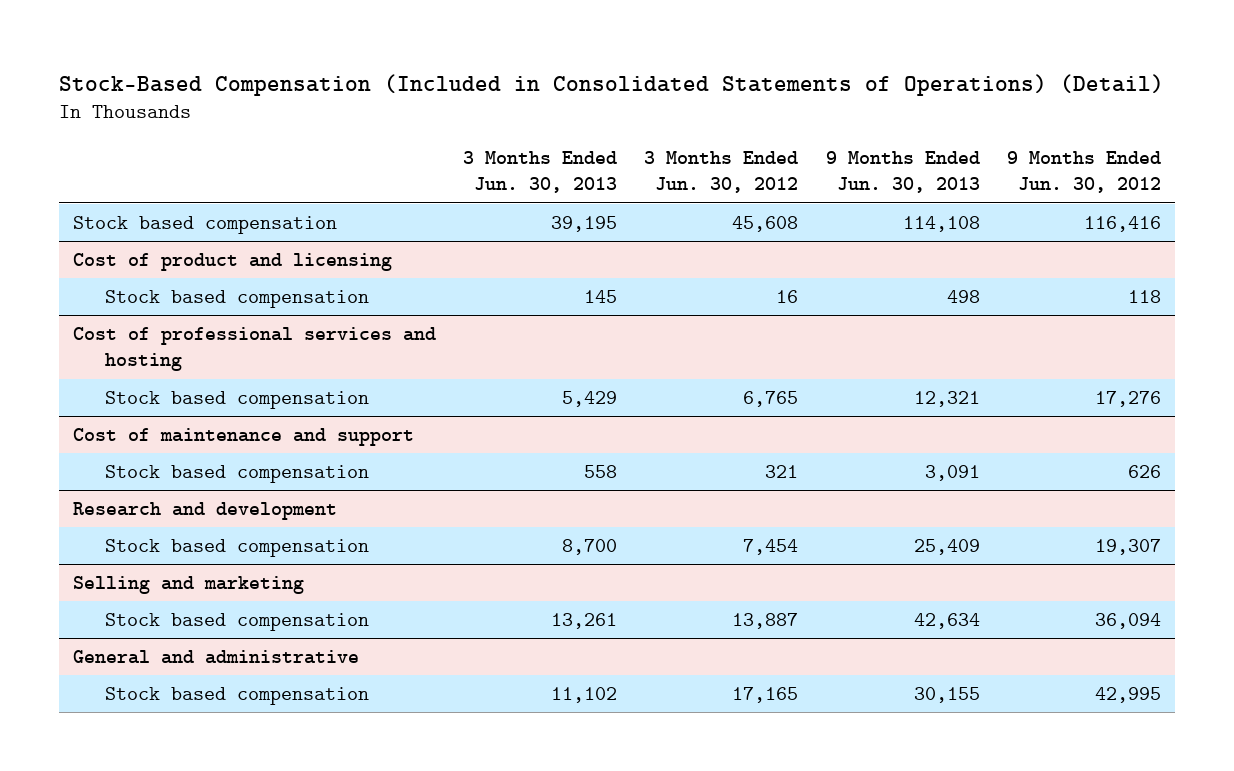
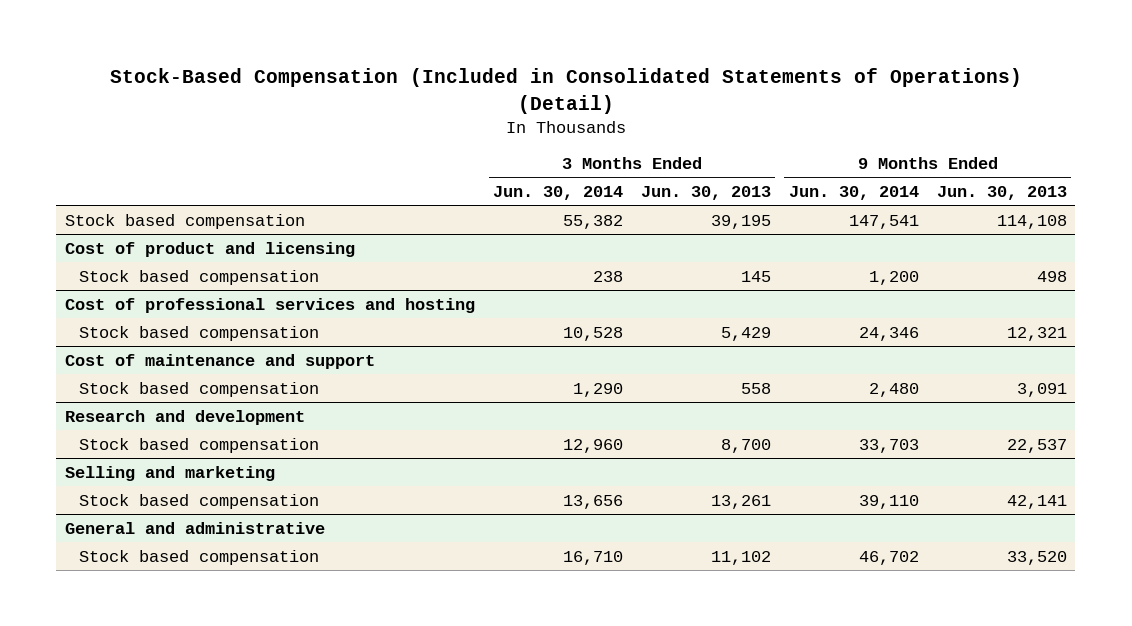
- | 3 Months Ended Jun. 30, 2013 | 3 Months Ended Jun. 30, 2012 | 9 Months Ended Jun. 30, 2013 | 9 Months Ended Jun. 30, 2012
+ | 3 Months Ended Jun. 30, 2014 | 3 Months Ended Jun. 30, 2013 | 9 Months Ended Jun. 30, 2014 | 9 Months Ended Jun. 30, 2013
@ Research and development
- Stock based compensation | 8,700 | 7,454 | 25,409 | 19,307
+ Stock based compensation | 12,960 | 8,700 | 33,703 | 22,537
@ Selling and marketing
- Stock based compensation | 13,261 | 13,887 | 42,634 | 36,094
+ Stock based compensation | 13,656 | 13,261 | 39,110 | 42,141
@ General and administrative
- Stock based compensation | 11,102 | 17,165 | 30,155 | 42,995
+ Stock based compensation | 16,710 | 11,102 | 46,702 | 33,520

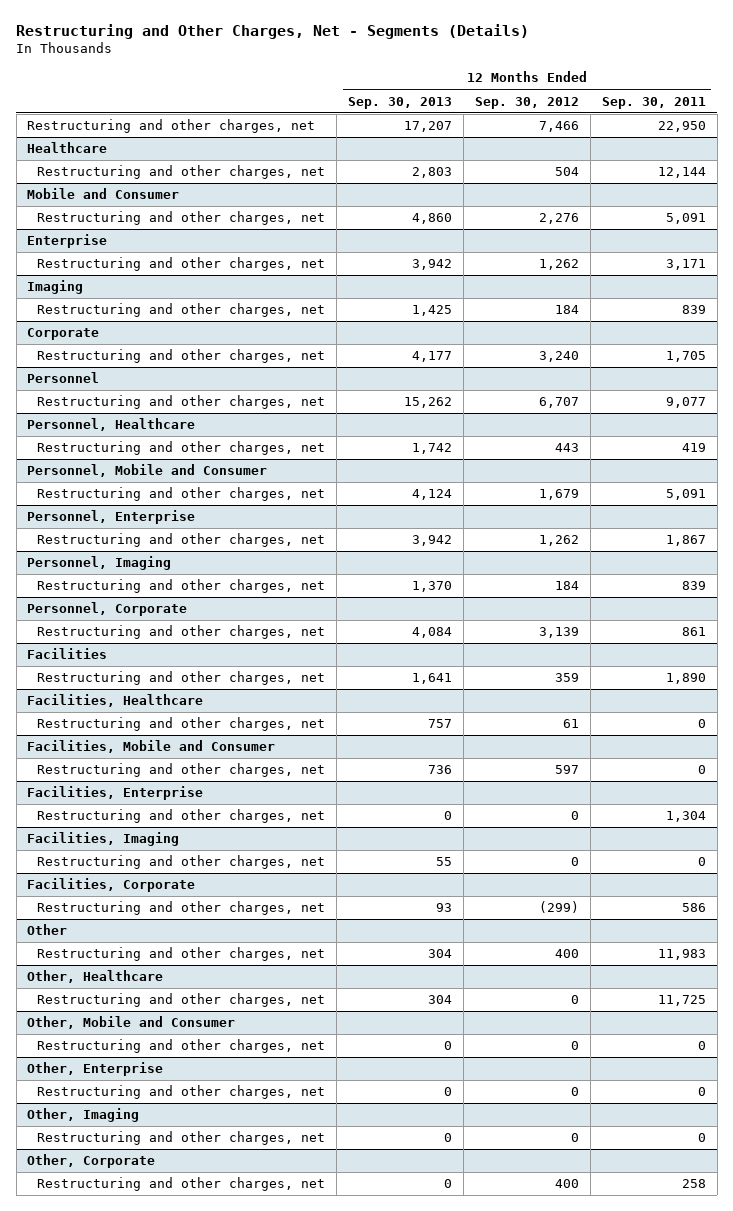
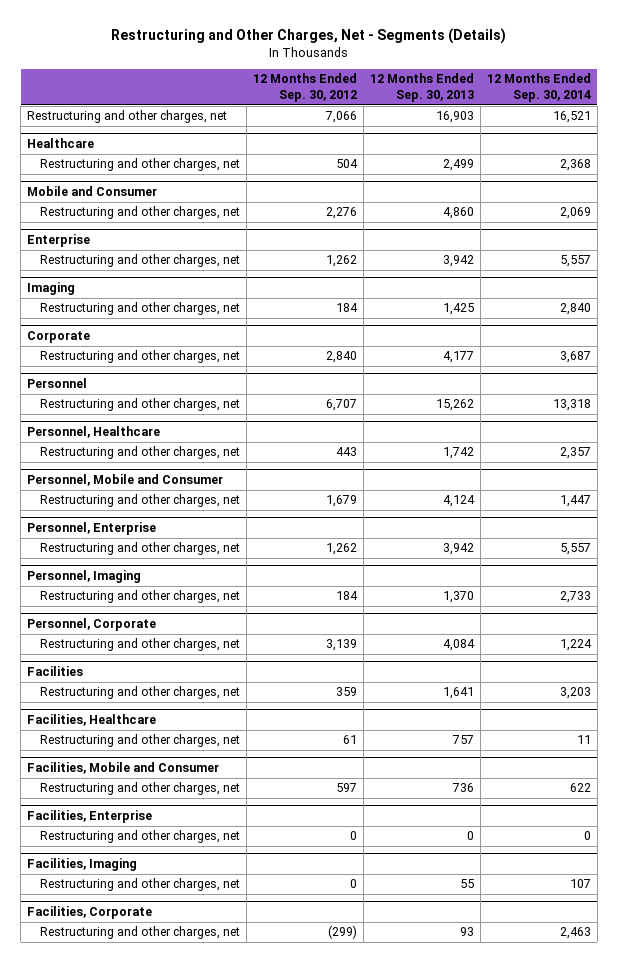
- | 12 Months Ended Sep. 30, 2013 | 12 Months Ended Sep. 30, 2012 | 12 Months Ended Sep. 30, 2011
+ | 12 Months Ended Sep. 30, 2012 | 12 Months Ended Sep. 30, 2013 | 12 Months Ended Sep. 30, 2014
- Restructuring and other charges, net | 17,207 | 7,466 | 22,950
+ Restructuring and other charges, net | 7,066 | 16,903 | 16,521
@ Healthcare
- Restructuring and other charges, net | 2,803 | 504 | 12,144
+ Restructuring and other charges, net | 504 | 2,499 | 2,368
@ Corporate
- Restructuring and other charges, net | 4,177 | 3,240 | 1,705
+ Restructuring and other charges, net | 2,840 | 4,177 | 3,687
- Other
- Restructuring and other charges, net | 304 | 400 | 11,983
- Other, Healthcare
- Restructuring and other charges, net | 304 | 0 | 11,725
- Other, Mobile and Consumer
- Restructuring and other charges, net | 0 | 0 | 0
- Other, Enterprise
- Restructuring and other charges, net | 0 | 0 | 0
- Other, Imaging
- Restructuring and other charges, net | 0 | 0 | 0
- Other, Corporate
- Restructuring and other charges, net | 0 | 400 | 258

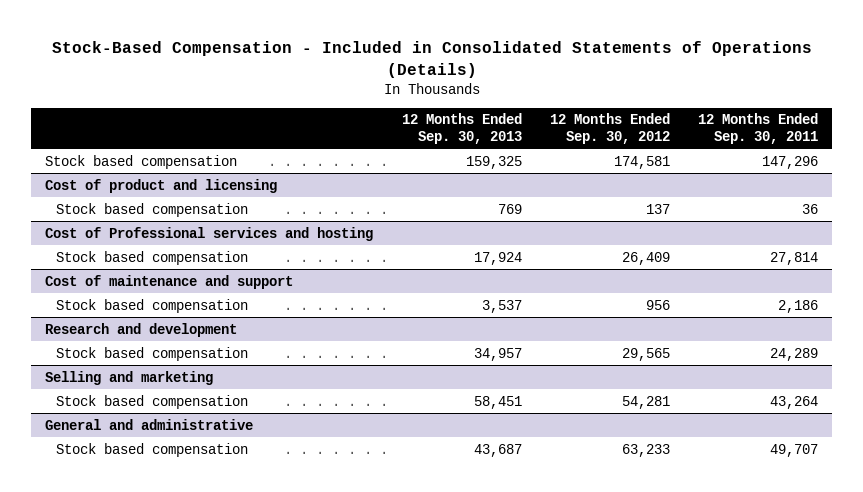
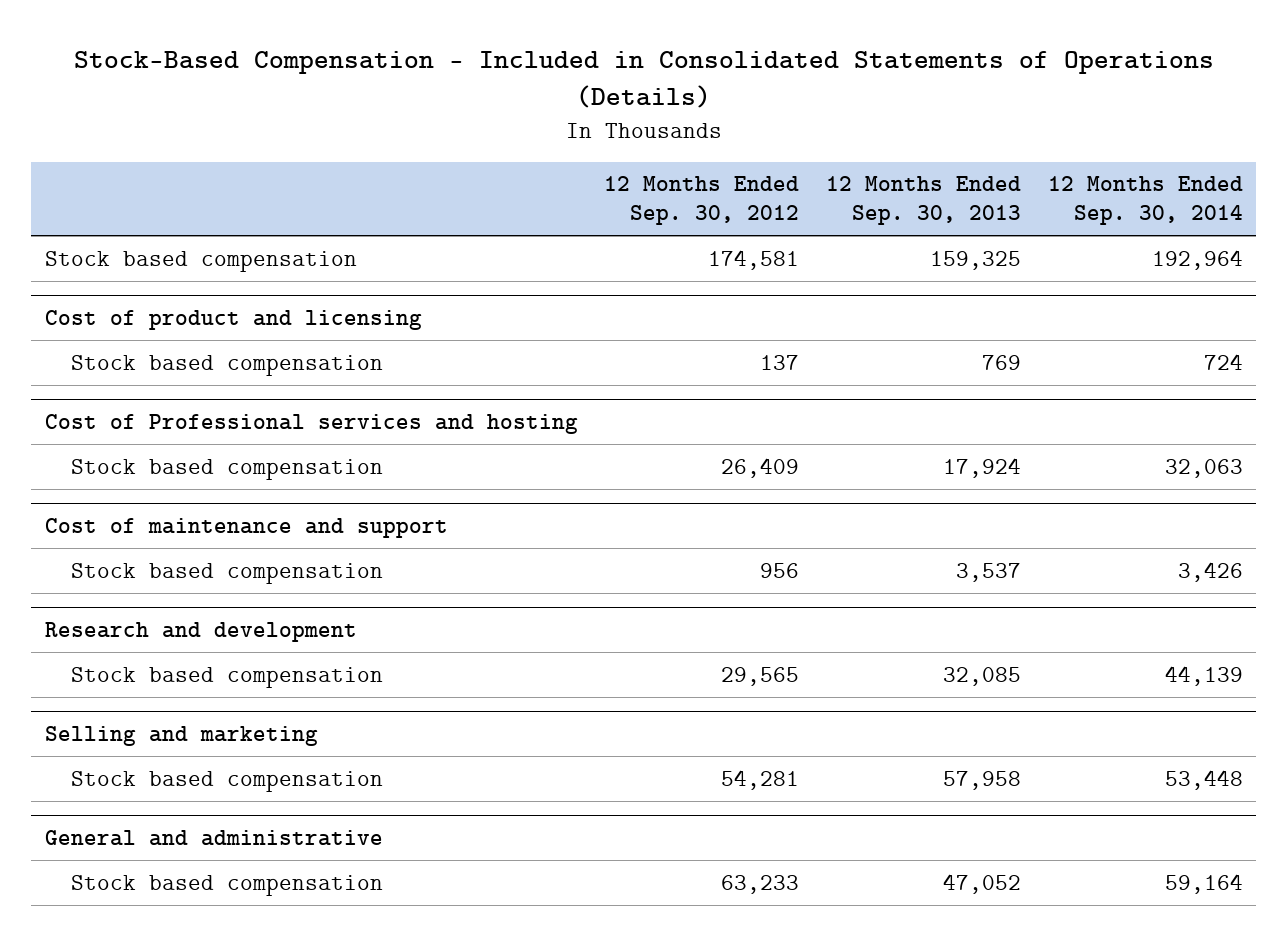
- | 12 Months Ended Sep. 30, 2013 | 12 Months Ended Sep. 30, 2012 | 12 Months Ended Sep. 30, 2011
+ | 12 Months Ended Sep. 30, 2012 | 12 Months Ended Sep. 30, 2013 | 12 Months Ended Sep. 30, 2014
@ Research and development
- Stock based compensation | 34,957 | 29,565 | 24,289
+ Stock based compensation | 29,565 | 32,085 | 44,139
@ Selling and marketing
- Stock based compensation | 58,451 | 54,281 | 43,264
+ Stock based compensation | 54,281 | 57,958 | 53,448
@ General and administrative
- Stock based compensation | 43,687 | 63,233 | 49,707
+ Stock based compensation | 63,233 | 47,052 | 59,164

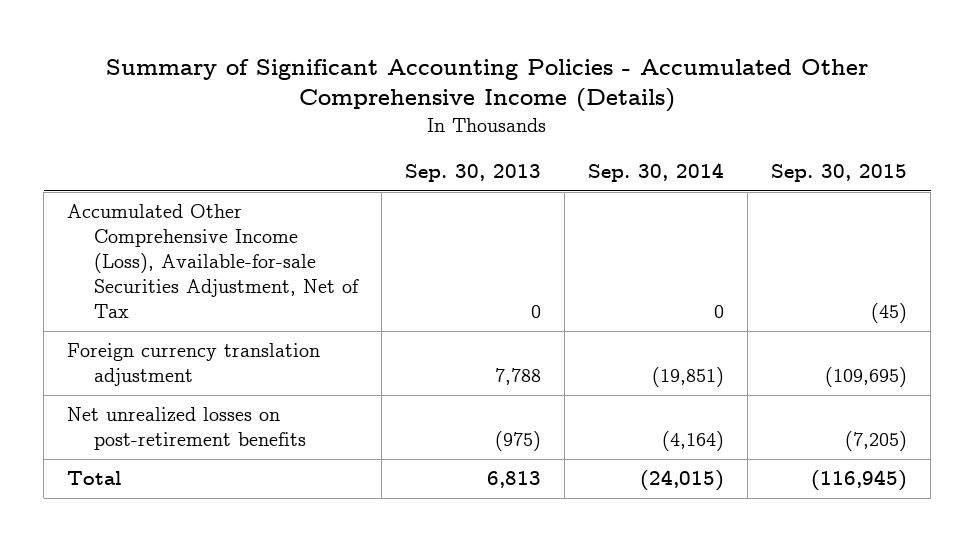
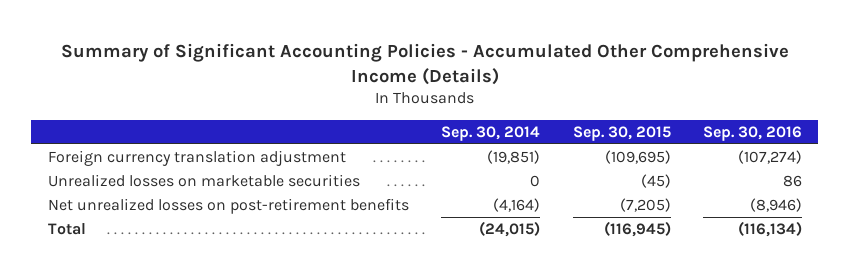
- | Sep. 30, 2013 | Sep. 30, 2014 | Sep. 30, 2015
+ | Sep. 30, 2014 | Sep. 30, 2015 | Sep. 30, 2016
- Accumulated Other Comprehensive Income (Loss), Available-for-sale Securities Adjustment, Net of Tax | 0 | 0 | (45)
+ Unrealized losses on marketable securities | 0 | (45) | 86

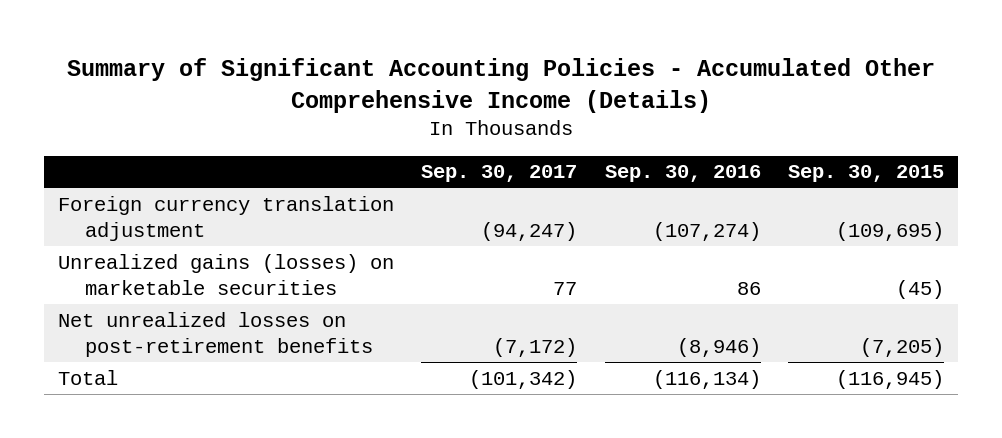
- | Sep. 30, 2014 | Sep. 30, 2015 | Sep. 30, 2016
+ | Sep. 30, 2017 | Sep. 30, 2016 | Sep. 30, 2015
- Unrealized losses on marketable securities | 0 | (45) | 86
+ Unrealized gains (losses) on marketable securities | 77 | 86 | (45)

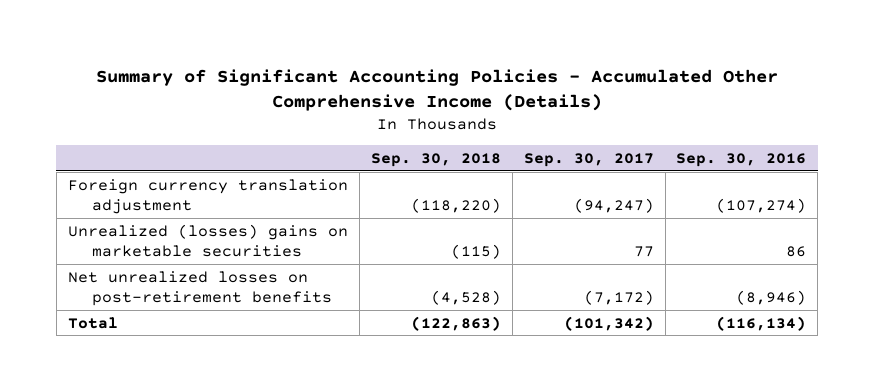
- | Sep. 30, 2017 | Sep. 30, 2016 | Sep. 30, 2015
+ | Sep. 30, 2018 | Sep. 30, 2017 | Sep. 30, 2016
- Unrealized gains (losses) on marketable securities | 77 | 86 | (45)
+ Unrealized (losses) gains on marketable securities | (115) | 77 | 86

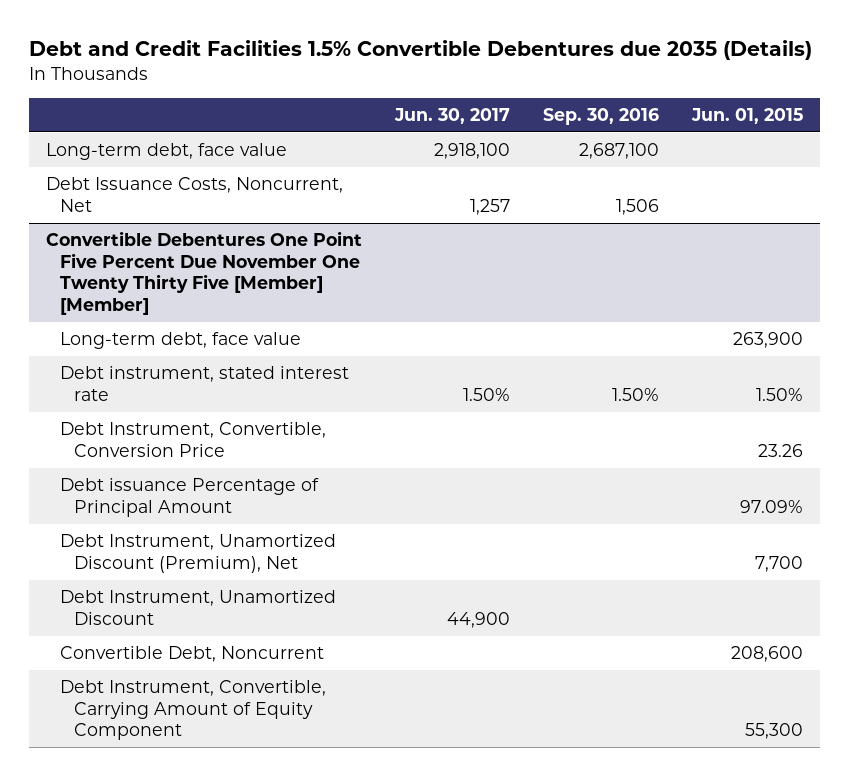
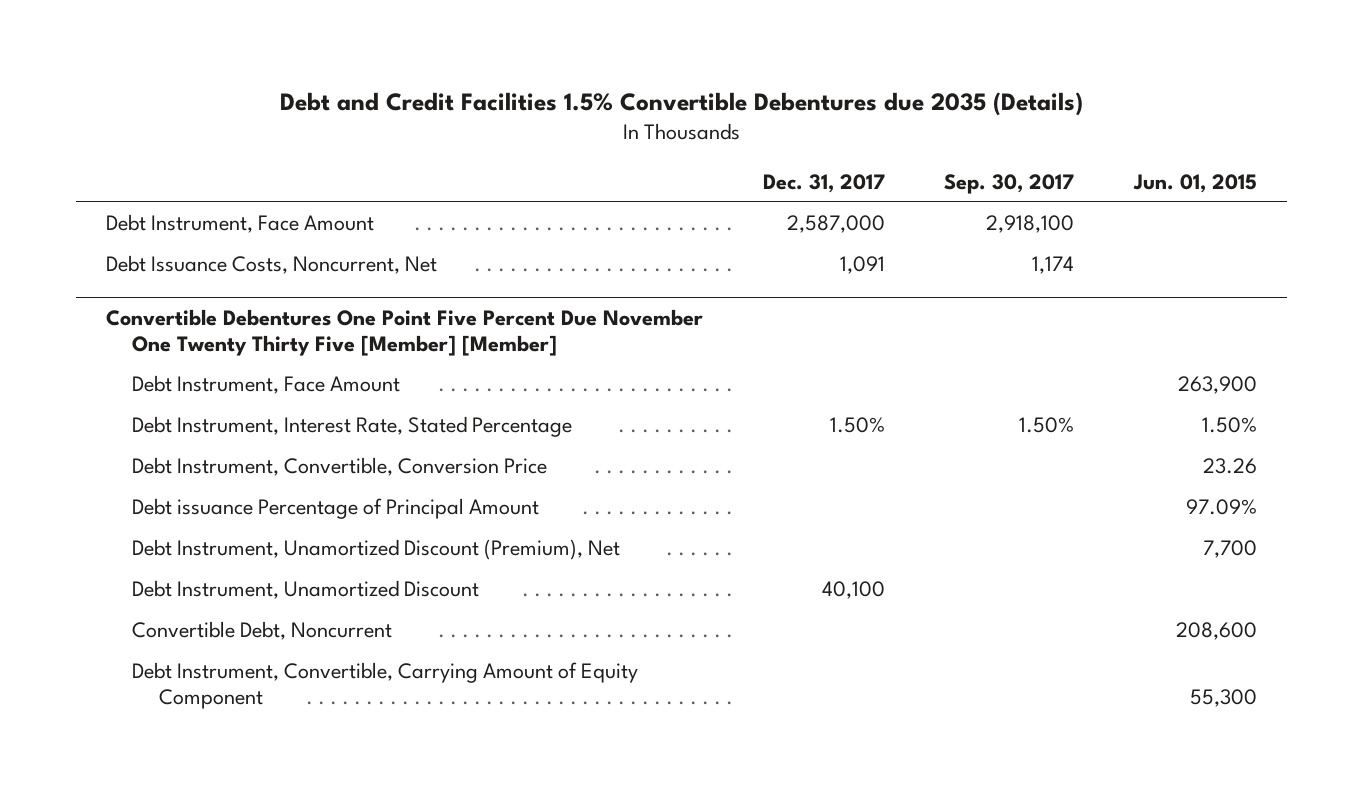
- | Jun. 30, 2017 | Sep. 30, 2016 | Jun. 01, 2015
+ | Dec. 31, 2017 | Sep. 30, 2017 | Jun. 01, 2015
- Long-term debt, face value | 2,918,100 | 2,687,100 |
+ Debt Instrument, Face Amount | 2,587,000 | 2,918,100 |
@ Convertible Debentures One Point Five Percent Due November One Twenty Thirty Five [Member] [Member]
- Long-term debt, face value | | | 263,900
- Debt instrument, stated interest rate | 1.50% | 1.50% | 1.50%
+ Debt Instrument, Face Amount | | | 263,900
+ Debt Instrument, Interest Rate, Stated Percentage | 1.50% | 1.50% | 1.50%

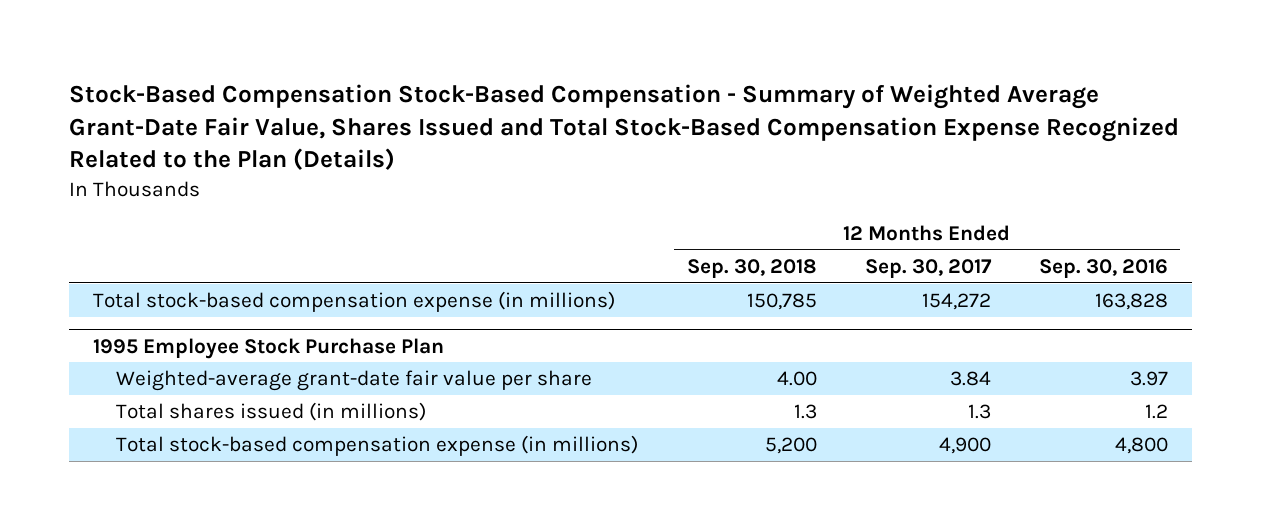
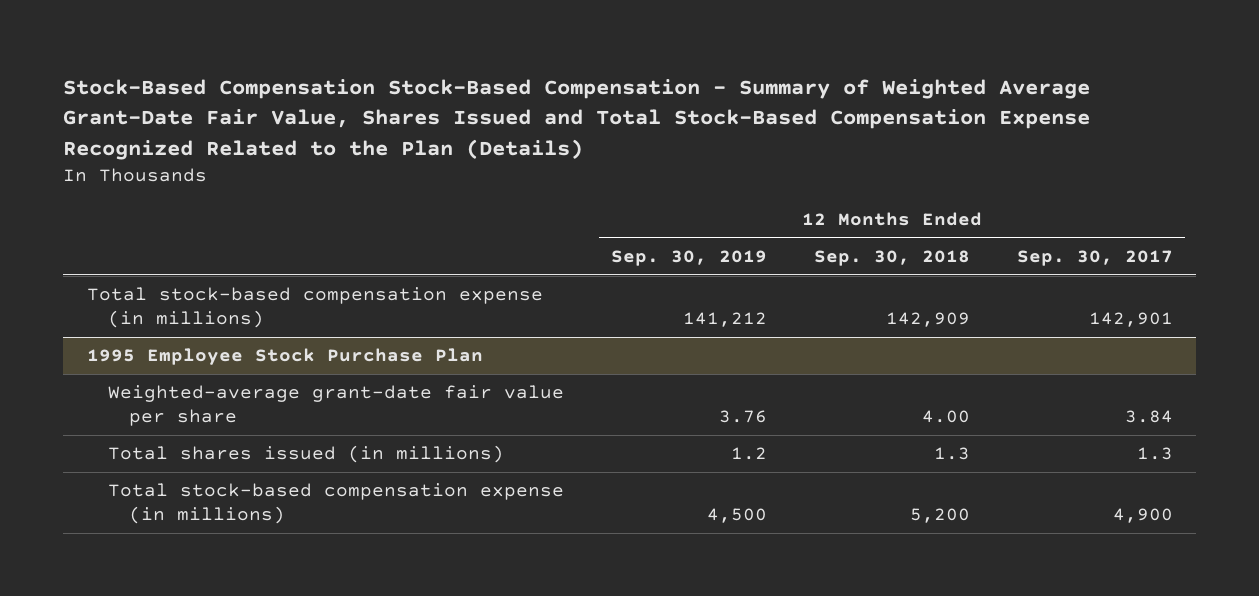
- | 12 Months Ended Sep. 30, 2018 | 12 Months Ended Sep. 30, 2017 | 12 Months Ended Sep. 30, 2016
+ | 12 Months Ended Sep. 30, 2019 | 12 Months Ended Sep. 30, 2018 | 12 Months Ended Sep. 30, 2017
- Total stock-based compensation expense (in millions) | 150,785 | 154,272 | 163,828
+ Total stock-based compensation expense (in millions) | 141,212 | 142,909 | 142,901

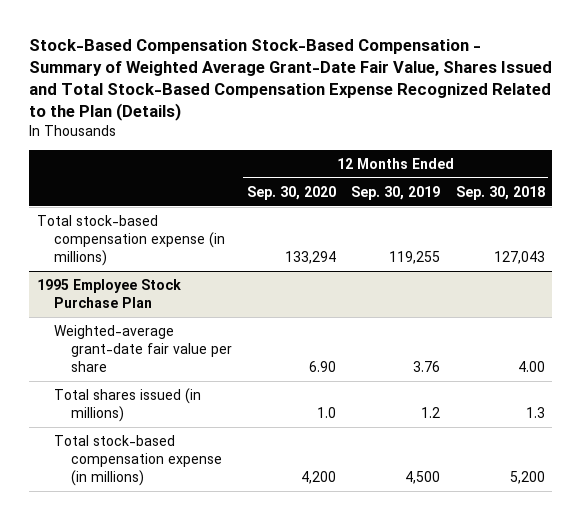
- | 12 Months Ended Sep. 30, 2019 | 12 Months Ended Sep. 30, 2018 | 12 Months Ended Sep. 30, 2017
+ | 12 Months Ended Sep. 30, 2020 | 12 Months Ended Sep. 30, 2019 | 12 Months Ended Sep. 30, 2018
- Total stock-based compensation expense (in millions) | 141,212 | 142,909 | 142,901
+ Total stock-based compensation expense (in millions) | 133,294 | 119,255 | 127,043

